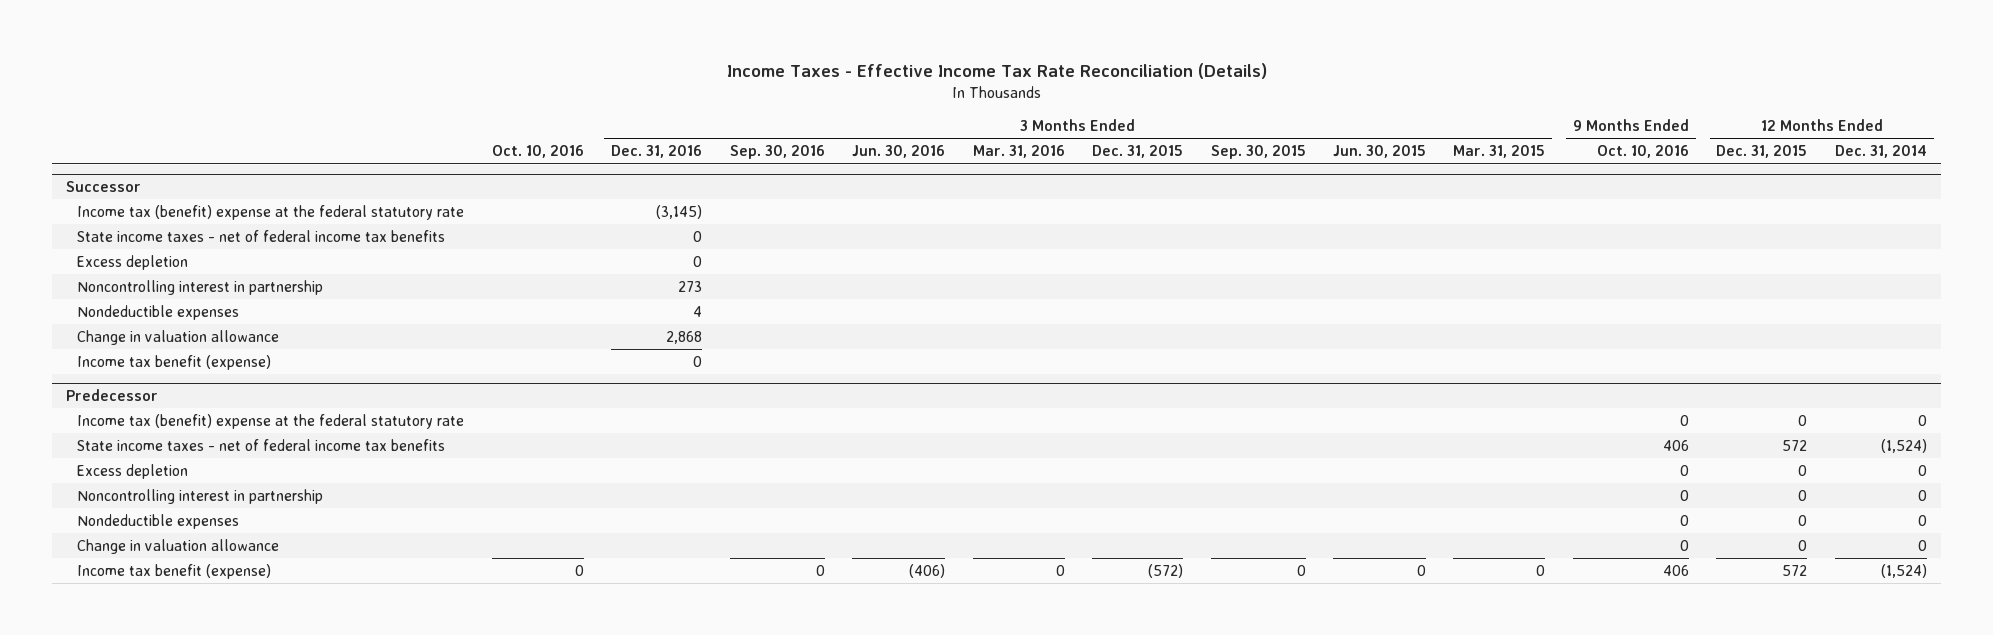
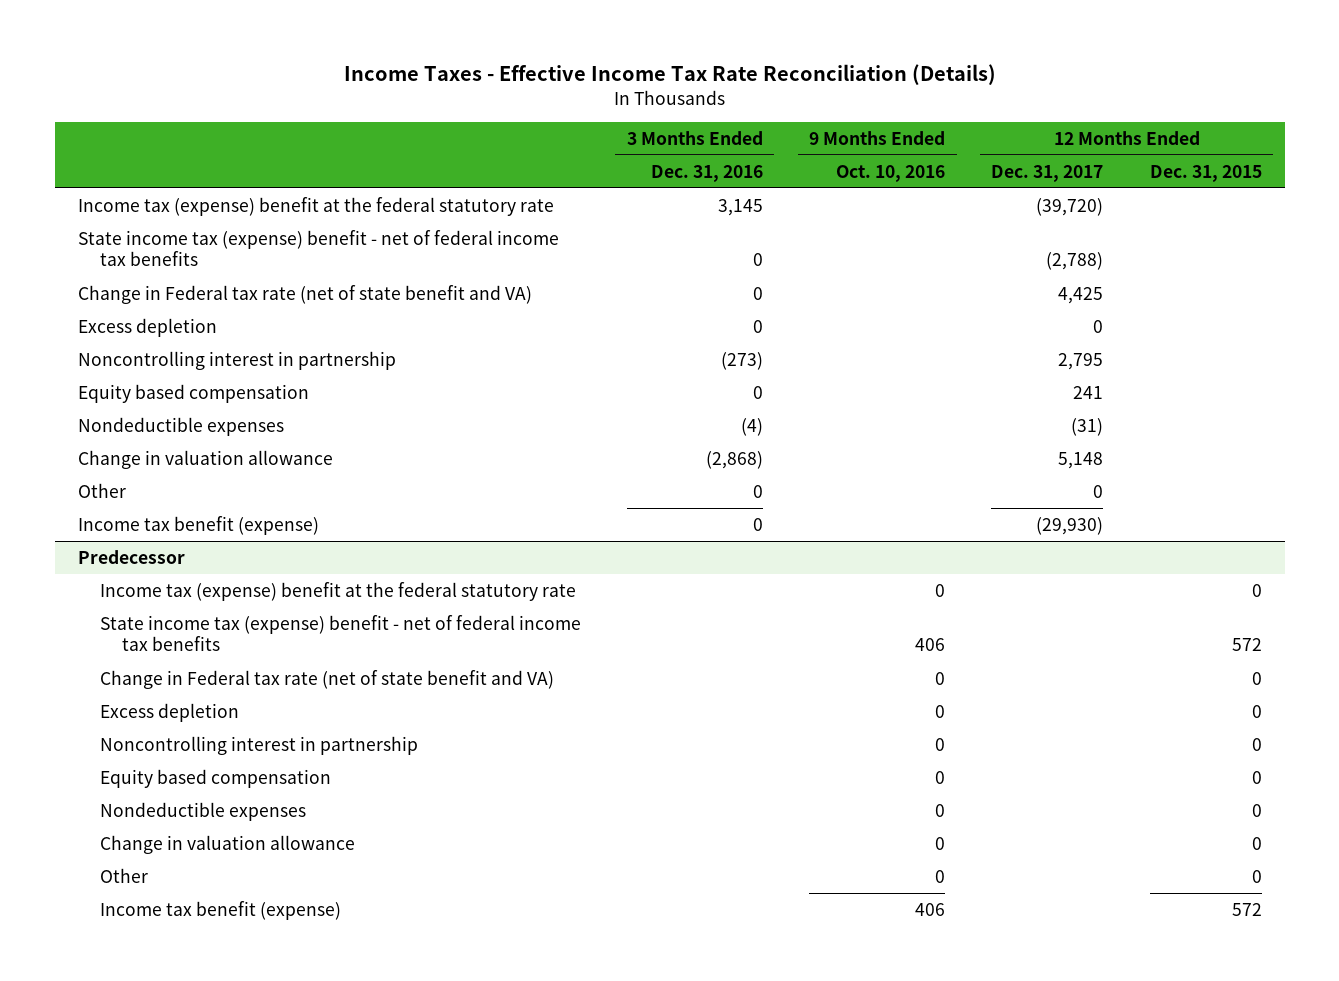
- | Oct. 10, 2016 | 3 Months Ended Dec. 31, 2016 | 3 Months Ended Sep. 30, 2016 | 3 Months Ended Jun. 30, 2016 | 3 Months Ended Mar. 31, 2016 | 3 Months Ended Dec. 31, 2015 | 3 Months Ended Sep. 30, 2015 | 3 Months Ended Jun. 30, 2015 | 3 Months Ended Mar. 31, 2015 | 9 Months Ended Oct. 10, 2016 | 12 Months Ended Dec. 31, 2015 | 12 Months Ended Dec. 31, 2014
+ | 3 Months Ended Dec. 31, 2016 | 9 Months Ended Oct. 10, 2016 | 12 Months Ended Dec. 31, 2017 | 12 Months Ended Dec. 31, 2015
- Successor
- Income tax (benefit) expense at the federal statutory rate | | (3,145) | | | | | | | | | |
- State income taxes - net of federal income tax benefits | | 0 | | | | | | | | | |
- Excess depletion | | 0 | | | | | | | | | |
- Noncontrolling interest in partnership | | 273 | | | | | | | | | |
- Nondeductible expenses | | 4 | | | | | | | | | |
- Change in valuation allowance | | 2,868 | | | | | | | | | |
- Income tax benefit (expense) | | 0 | | | | | | | | | |
+ Income tax (expense) benefit at the federal statutory rate | 3,145 | | (39,720) |
+ State income tax (expense) benefit - net of federal income tax benefits | 0 | | (2,788) |
+ Change in Federal tax rate (net of state benefit and VA) | 0 | | 4,425 |
+ Excess depletion | 0 | | 0 |
+ Noncontrolling interest in partnership | (273) | | 2,795 |
+ Equity based compensation | 0 | | 241 |
+ Nondeductible expenses | (4) | | (31) |
+ Change in valuation allowance | (2,868) | | 5,148 |
+ Other | 0 | | 0 |
+ Income tax benefit (expense) | 0 | | (29,930) |
@ Predecessor
- Income tax (benefit) expense at the federal statutory rate | | | | | | | | | | 0 | 0 | 0
- State income taxes - net of federal income tax benefits | | | | | | | | | | 406 | 572 | (1,524)
+ Income tax (expense) benefit at the federal statutory rate | | 0 | | 0
+ State income tax (expense) benefit - net of federal income tax benefits | | 406 | | 572
+ Change in Federal tax rate (net of state benefit and VA) | | 0 | | 0
+ Equity based compensation | | 0 | | 0
+ Other | | 0 | | 0

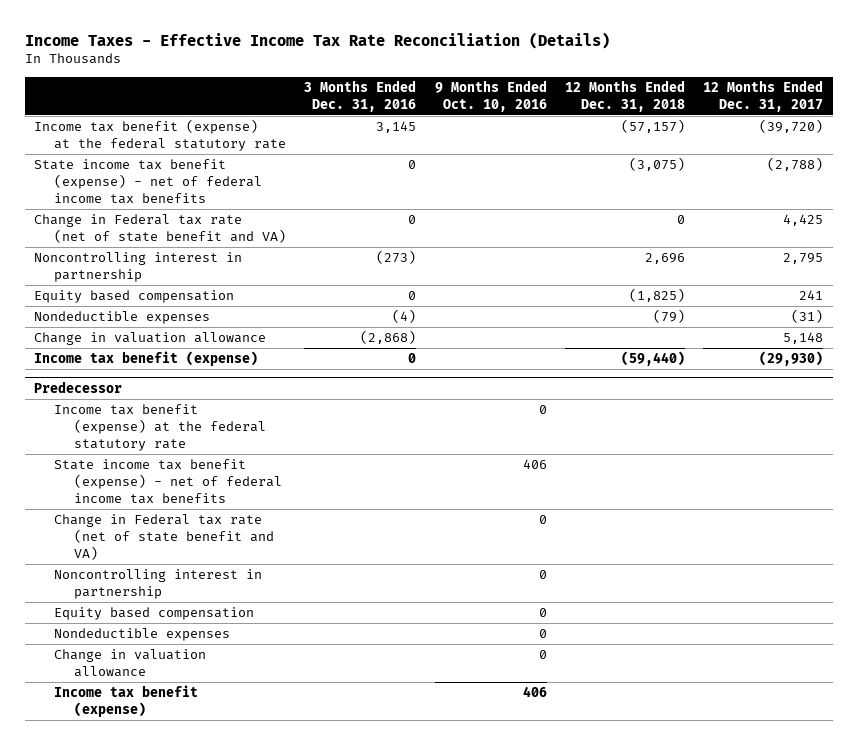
- | 3 Months Ended Dec. 31, 2016 | 9 Months Ended Oct. 10, 2016 | 12 Months Ended Dec. 31, 2017 | 12 Months Ended Dec. 31, 2015
+ | 3 Months Ended Dec. 31, 2016 | 9 Months Ended Oct. 10, 2016 | 12 Months Ended Dec. 31, 2018 | 12 Months Ended Dec. 31, 2017
- Income tax (expense) benefit at the federal statutory rate | 3,145 | | (39,720) |
- State income tax (expense) benefit - net of federal income tax benefits | 0 | | (2,788) |
+ Income tax benefit (expense) at the federal statutory rate | 3,145 | | (57,157) | (39,720)
+ State income tax benefit (expense) - net of federal income tax benefits | 0 | | (3,075) | (2,788)
- Excess depletion | 0 | | 0 |
- Other | 0 | | 0 |
@ Predecessor
- Income tax (expense) benefit at the federal statutory rate | | 0 | | 0
- State income tax (expense) benefit - net of federal income tax benefits | | 406 | | 572
+ Income tax benefit (expense) at the federal statutory rate | | 0 | |
+ State income tax benefit (expense) - net of federal income tax benefits | | 406 | |
- Excess depletion | | 0 | | 0
- Other | | 0 | | 0

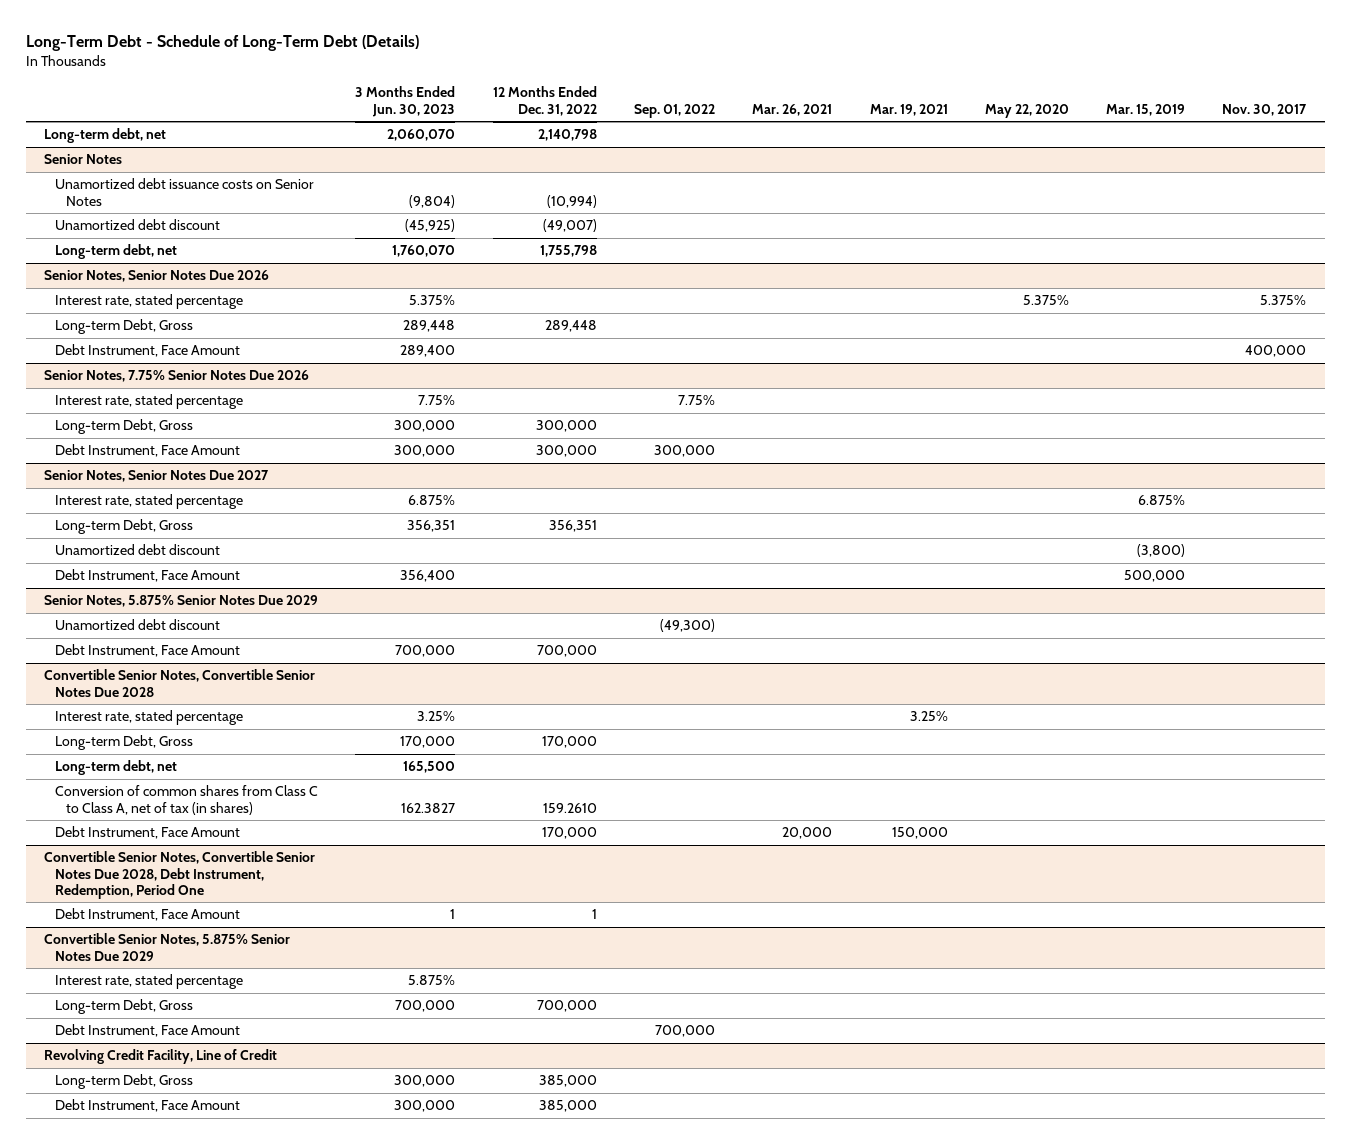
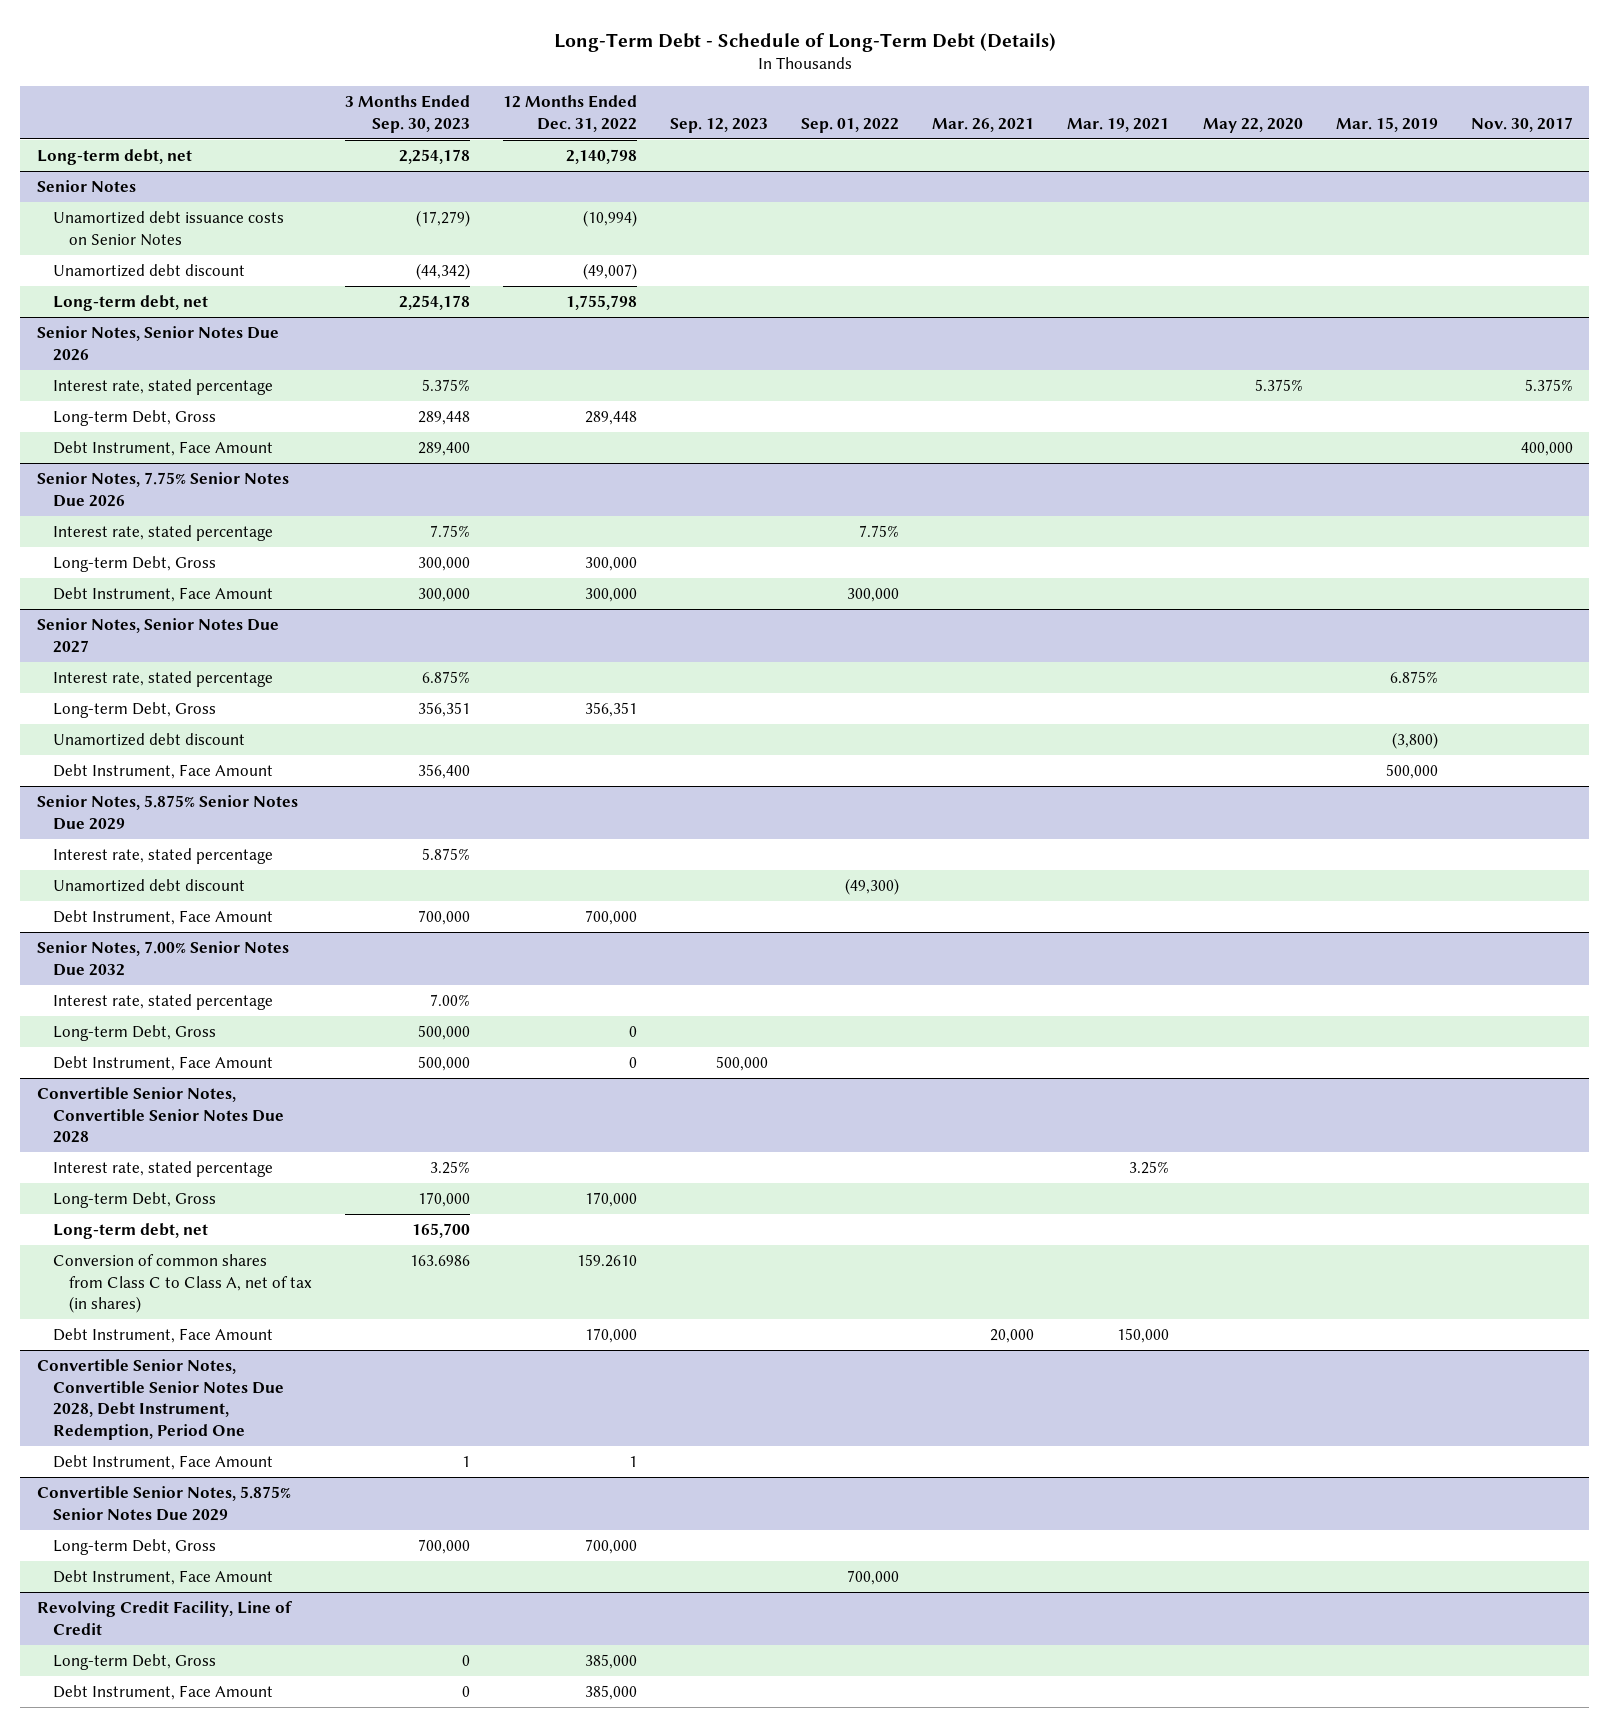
- | 3 Months Ended Jun. 30, 2023 | 12 Months Ended Dec. 31, 2022 | Sep. 01, 2022 | Mar. 26, 2021 | Mar. 19, 2021 | May 22, 2020 | Mar. 15, 2019 | Nov. 30, 2017
+ | 3 Months Ended Sep. 30, 2023 | 12 Months Ended Dec. 31, 2022 | Sep. 12, 2023 | Sep. 01, 2022 | Mar. 26, 2021 | Mar. 19, 2021 | May 22, 2020 | Mar. 15, 2019 | Nov. 30, 2017
@ Senior Notes, 5.875% Senior Notes Due 2029
+ Interest rate, stated percentage | 5.875% | | | | | | | |
+ Senior Notes, 7.00% Senior Notes Due 2032
+ Interest rate, stated percentage | 7.00% | | | | | | | |
+ Long-term Debt, Gross | 500,000 | 0 | | | | | | |
+ Debt Instrument, Face Amount | 500,000 | 0 | 500,000 | | | | | |
@ Convertible Senior Notes, 5.875% Senior Notes Due 2029
- Interest rate, stated percentage | 5.875% | | | | | | |

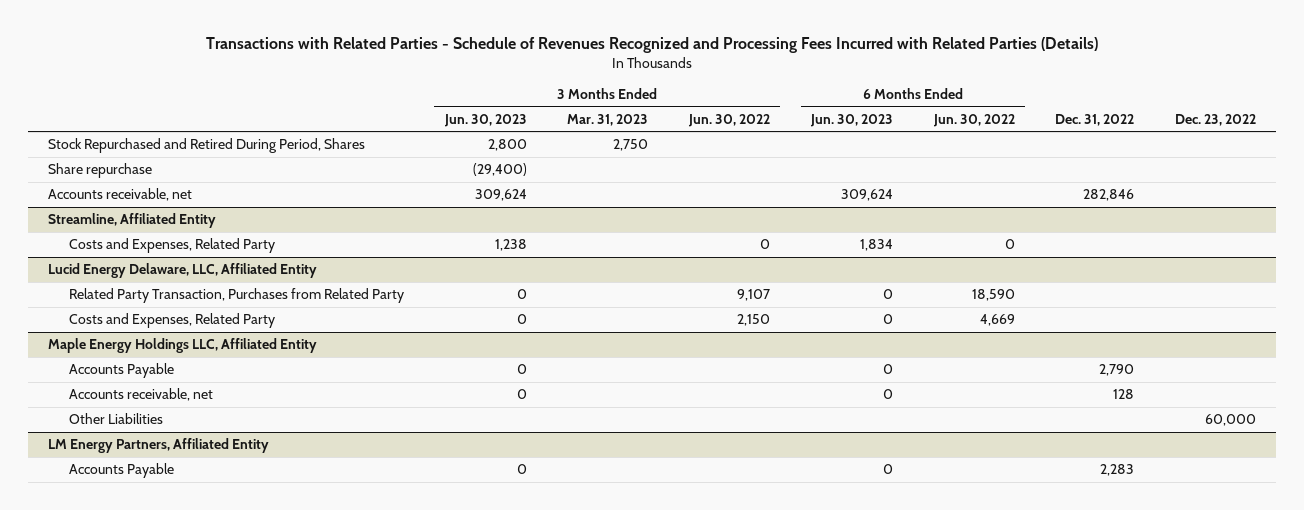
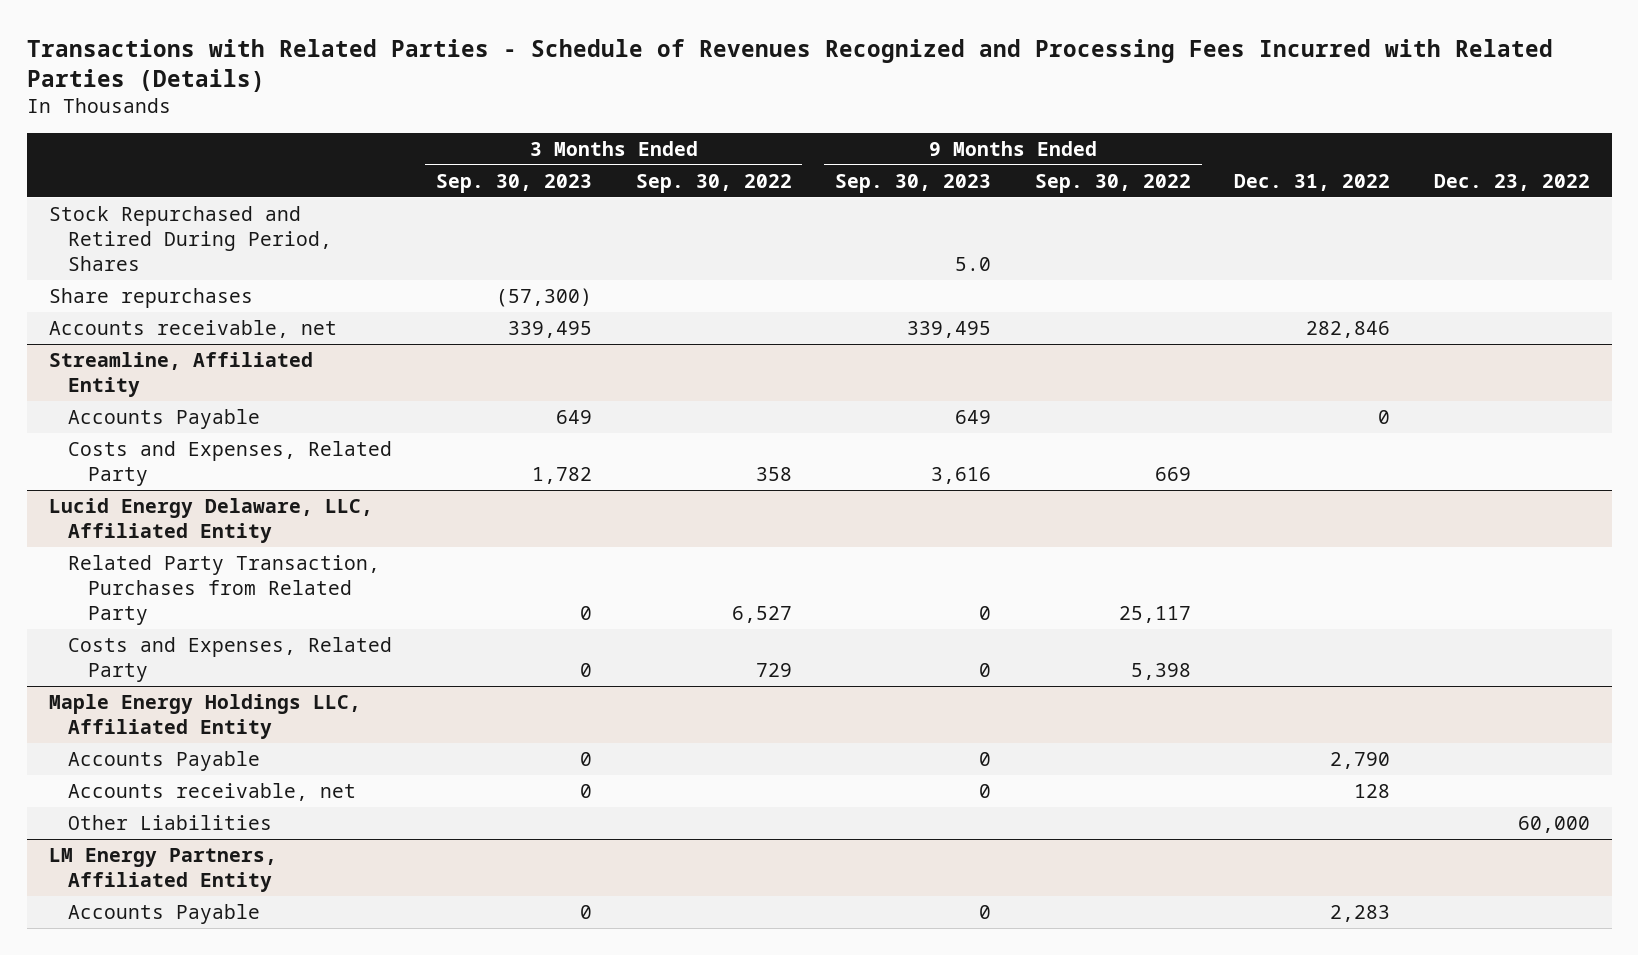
- | 3 Months Ended Jun. 30, 2023 | 3 Months Ended Mar. 31, 2023 | 3 Months Ended Jun. 30, 2022 | 6 Months Ended Jun. 30, 2023 | 6 Months Ended Jun. 30, 2022 | Dec. 31, 2022 | Dec. 23, 2022
+ | 3 Months Ended Sep. 30, 2023 | 3 Months Ended Sep. 30, 2022 | 9 Months Ended Sep. 30, 2023 | 9 Months Ended Sep. 30, 2022 | Dec. 31, 2022 | Dec. 23, 2022
- Share repurchase | (29,400) | | | | | |
+ Share repurchases | (57,300) | | | | |
@ Streamline, Affiliated Entity
+ Accounts Payable | 649 | | 649 | | 0 |

